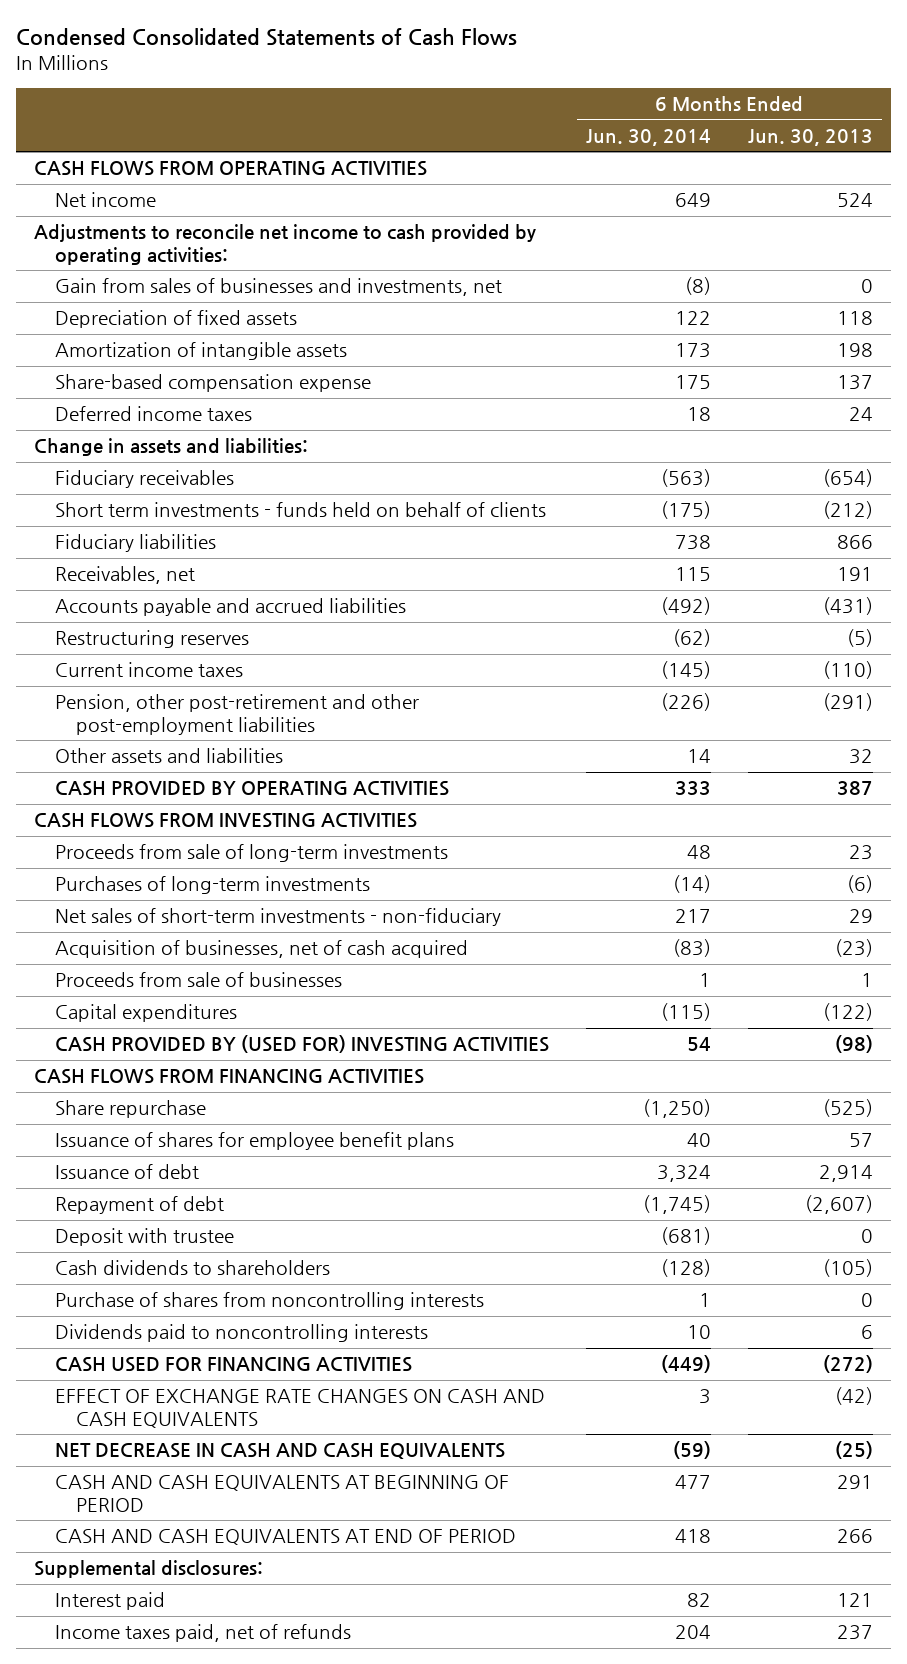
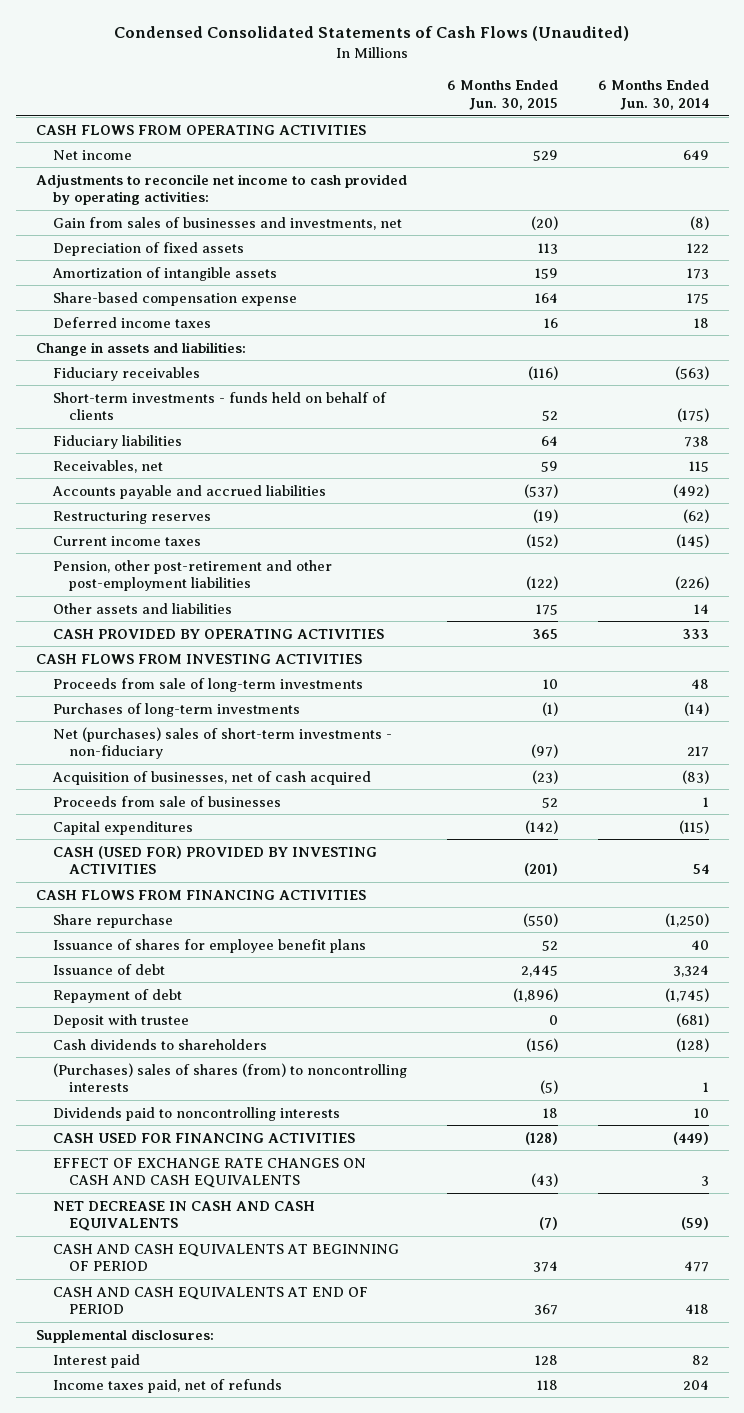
- Condensed Consolidated Statements of Cash Flows
+ Condensed Consolidated Statements of Cash Flows (Unaudited)
- | 6 Months Ended Jun. 30, 2014 | 6 Months Ended Jun. 30, 2013
+ | 6 Months Ended Jun. 30, 2015 | 6 Months Ended Jun. 30, 2014
- Short term investments - funds held on behalf of clients | (175) | (212)
+ Short-term investments - funds held on behalf of clients | 52 | (175)
- Net sales of short-term investments - non-fiduciary | 217 | 29
+ Net (purchases) sales of short-term investments - non-fiduciary | (97) | 217
- CASH PROVIDED BY (USED FOR) INVESTING ACTIVITIES | 54 | (98)
+ CASH (USED FOR) PROVIDED BY INVESTING ACTIVITIES | (201) | 54
- Purchase of shares from noncontrolling interests | 1 | 0
+ (Purchases) sales of shares (from) to noncontrolling interests | (5) | 1

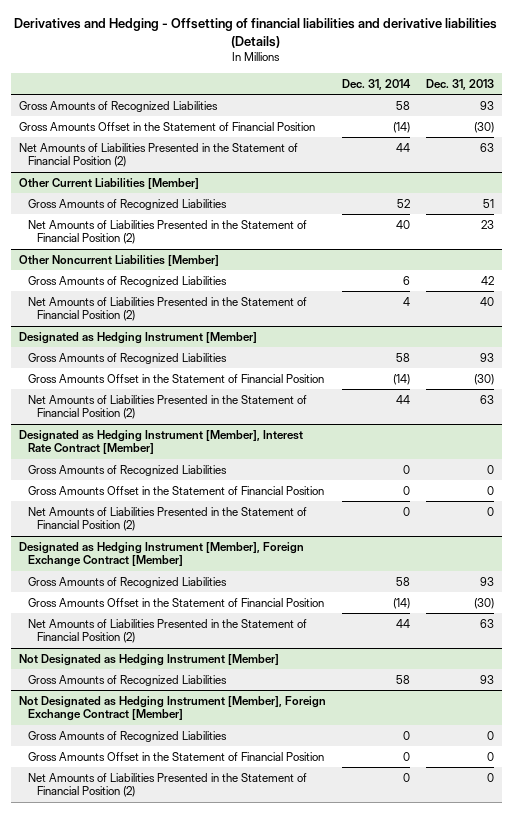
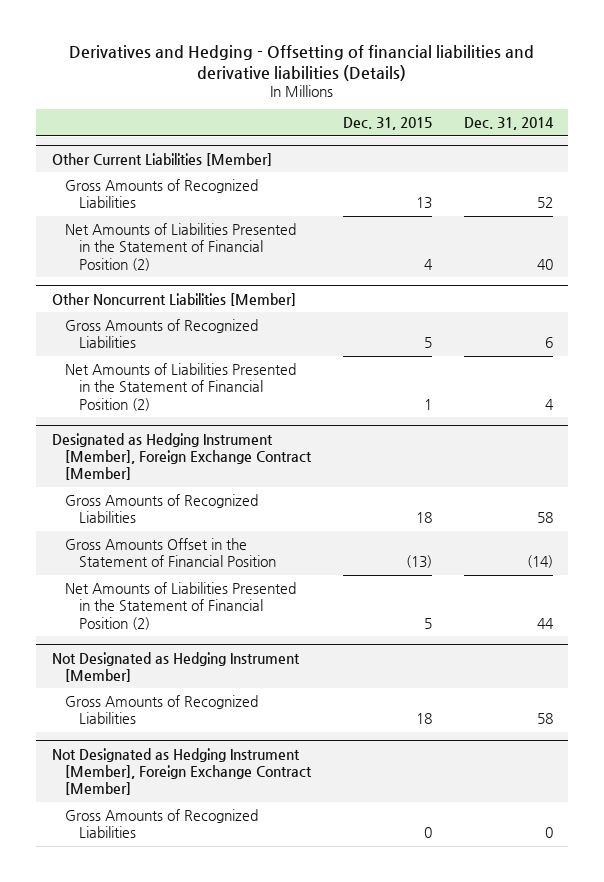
- | Dec. 31, 2014 | Dec. 31, 2013
+ | Dec. 31, 2015 | Dec. 31, 2014
- Gross Amounts of Recognized Liabilities | 58 | 93
- Gross Amounts Offset in the Statement of Financial Position | (14) | (30)
- Net Amounts of Liabilities Presented in the Statement of Financial Position (2) | 44 | 63
- Designated as Hedging Instrument [Member]
- Gross Amounts of Recognized Liabilities | 58 | 93
- Gross Amounts Offset in the Statement of Financial Position | (14) | (30)
- Net Amounts of Liabilities Presented in the Statement of Financial Position (2) | 44 | 63
- Designated as Hedging Instrument [Member], Interest Rate Contract [Member]
- Gross Amounts of Recognized Liabilities | 0 | 0
- Gross Amounts Offset in the Statement of Financial Position | 0 | 0
- Net Amounts of Liabilities Presented in the Statement of Financial Position (2) | 0 | 0
@ Not Designated as Hedging Instrument [Member], Foreign Exchange Contract [Member]
- Gross Amounts Offset in the Statement of Financial Position | 0 | 0
- Net Amounts of Liabilities Presented in the Statement of Financial Position (2) | 0 | 0

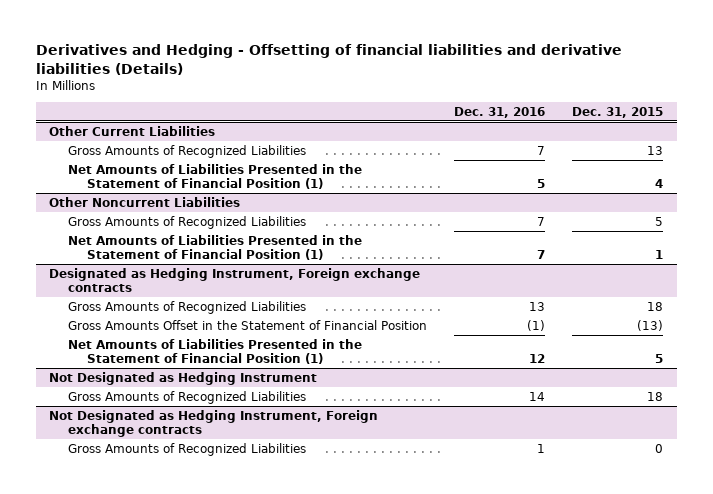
- | Dec. 31, 2015 | Dec. 31, 2014
+ | Dec. 31, 2016 | Dec. 31, 2015
- Other Current Liabilities [Member]
+ Other Current Liabilities
- Net Amounts of Liabilities Presented in the Statement of Financial Position (2) | 4 | 40
- Other Noncurrent Liabilities [Member]
+ Net Amounts of Liabilities Presented in the Statement of Financial Position (1) | 5 | 4
+ Other Noncurrent Liabilities
- Net Amounts of Liabilities Presented in the Statement of Financial Position (2) | 1 | 4
- Designated as Hedging Instrument [Member], Foreign Exchange Contract [Member]
+ Net Amounts of Liabilities Presented in the Statement of Financial Position (1) | 7 | 1
+ Designated as Hedging Instrument, Foreign exchange contracts
- Net Amounts of Liabilities Presented in the Statement of Financial Position (2) | 5 | 44
- Not Designated as Hedging Instrument [Member]
+ Net Amounts of Liabilities Presented in the Statement of Financial Position (1) | 12 | 5
+ Not Designated as Hedging Instrument
- Not Designated as Hedging Instrument [Member], Foreign Exchange Contract [Member]
+ Not Designated as Hedging Instrument, Foreign exchange contracts

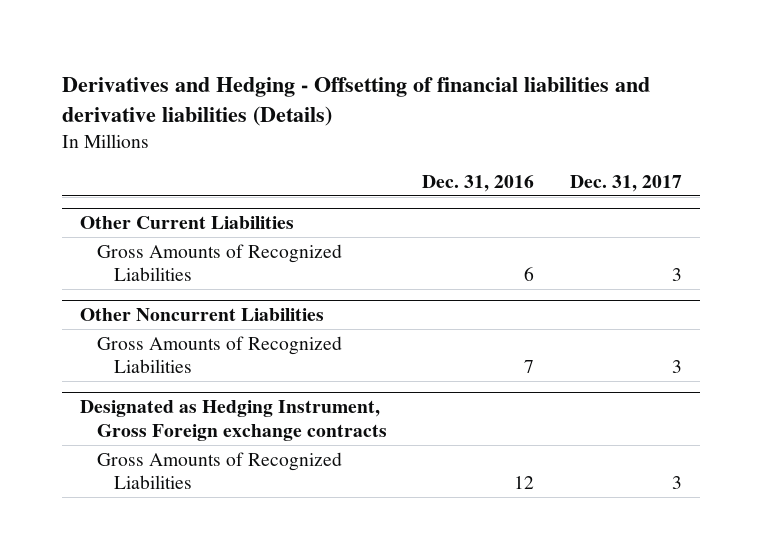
- | Dec. 31, 2016 | Dec. 31, 2015
+ | Dec. 31, 2016 | Dec. 31, 2017
@ Other Current Liabilities
- Gross Amounts of Recognized Liabilities | 7 | 13
- Net Amounts of Liabilities Presented in the Statement of Financial Position (1) | 5 | 4
+ Gross Amounts of Recognized Liabilities | 6 | 3
@ Other Noncurrent Liabilities
- Net Amounts of Liabilities Presented in the Statement of Financial Position (1) | 7 | 1
- Designated as Hedging Instrument, Foreign exchange contracts
- Gross Amounts of Recognized Liabilities | 13 | 18
- Gross Amounts Offset in the Statement of Financial Position | (1) | (13)
- Net Amounts of Liabilities Presented in the Statement of Financial Position (1) | 12 | 5
- Not Designated as Hedging Instrument
- Gross Amounts of Recognized Liabilities | 14 | 18
- Not Designated as Hedging Instrument, Foreign exchange contracts
- Gross Amounts of Recognized Liabilities | 1 | 0
+ Designated as Hedging Instrument, Gross Foreign exchange contracts
+ Gross Amounts of Recognized Liabilities | 12 | 3

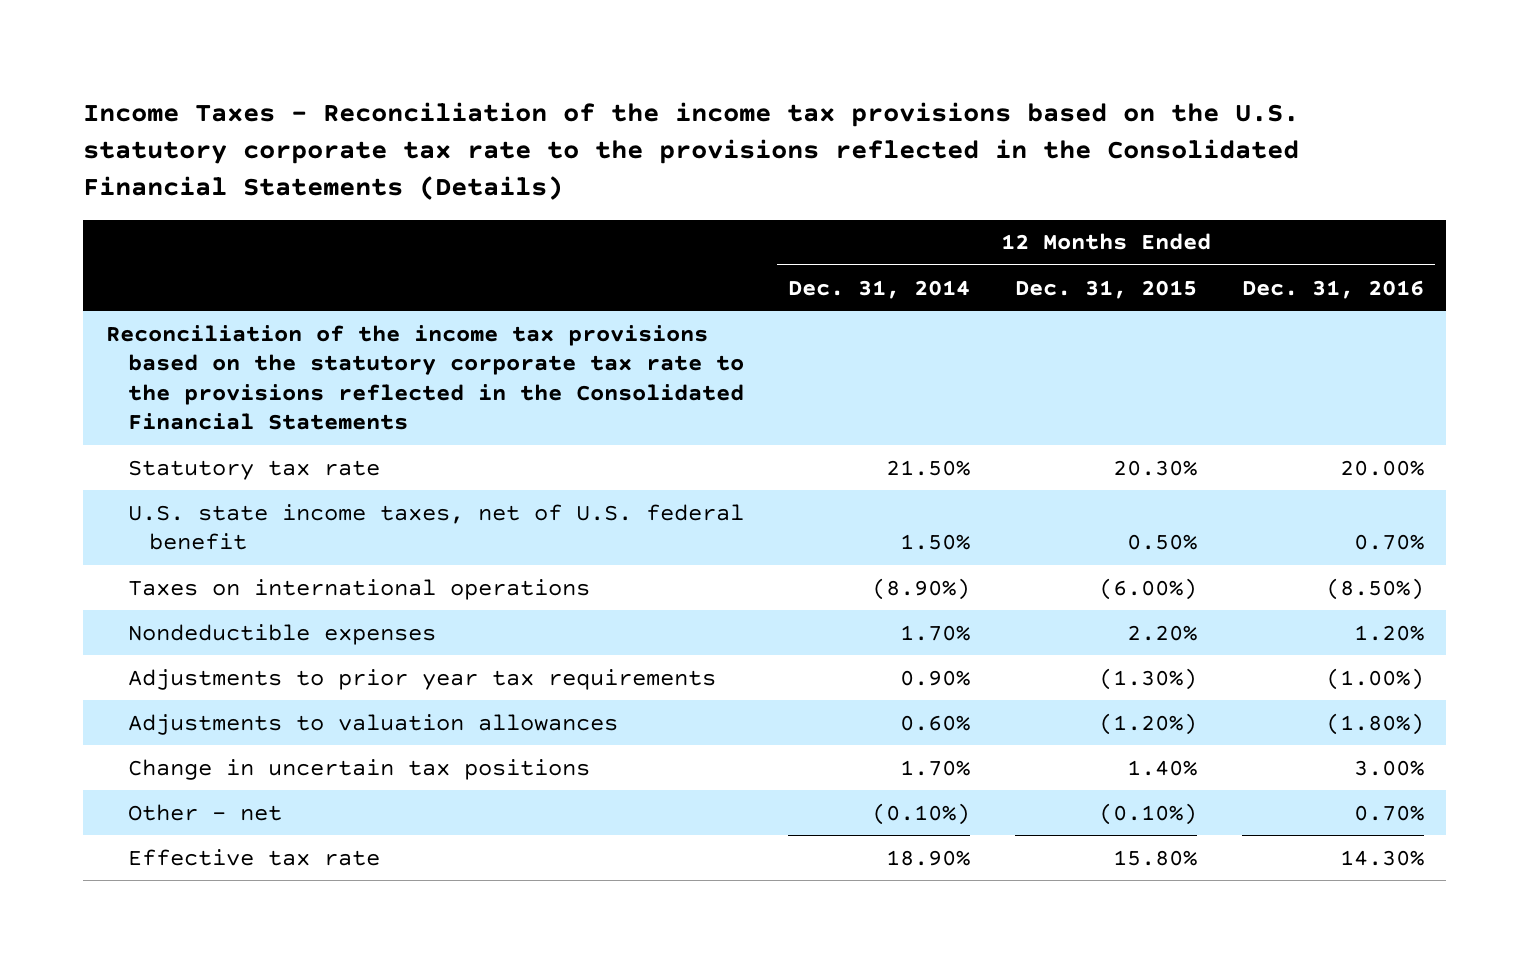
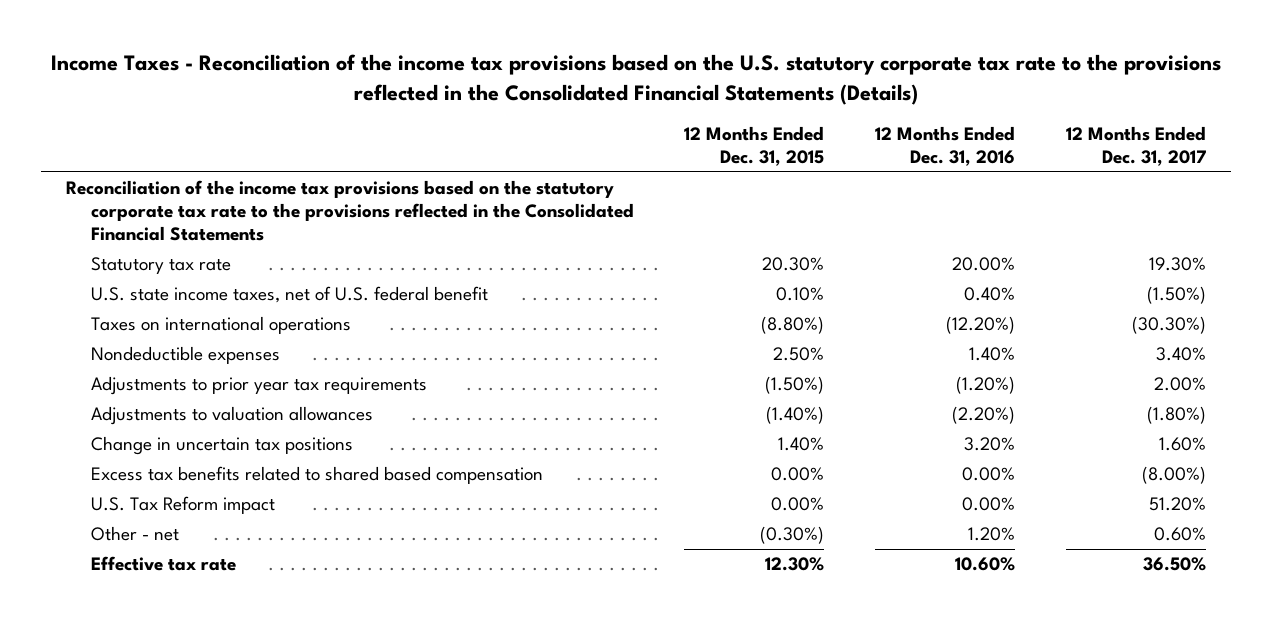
- | 12 Months Ended Dec. 31, 2014 | 12 Months Ended Dec. 31, 2015 | 12 Months Ended Dec. 31, 2016
+ | 12 Months Ended Dec. 31, 2015 | 12 Months Ended Dec. 31, 2016 | 12 Months Ended Dec. 31, 2017
- U.S. state income taxes, net of U.S. federal benefit | 1.50% | 0.50% | 0.70%
- Taxes on international operations | (8.90%) | (6.00%) | (8.50%)
- Nondeductible expenses | 1.70% | 2.20% | 1.20%
- Adjustments to prior year tax requirements | 0.90% | (1.30%) | (1.00%)
- Adjustments to valuation allowances | 0.60% | (1.20%) | (1.80%)
- Change in uncertain tax positions | 1.70% | 1.40% | 3.00%
- Other - net | (0.10%) | (0.10%) | 0.70%
- Effective tax rate | 18.90% | 15.80% | 14.30%
+ U.S. state income taxes, net of U.S. federal benefit | 0.10% | 0.40% | (1.50%)
+ Taxes on international operations | (8.80%) | (12.20%) | (30.30%)
+ Nondeductible expenses | 2.50% | 1.40% | 3.40%
+ Adjustments to prior year tax requirements | (1.50%) | (1.20%) | 2.00%
+ Adjustments to valuation allowances | (1.40%) | (2.20%) | (1.80%)
+ Change in uncertain tax positions | 1.40% | 3.20% | 1.60%
+ Excess tax benefits related to shared based compensation | 0.00% | 0.00% | (8.00%)
+ U.S. Tax Reform impact | 0.00% | 0.00% | 51.20%
+ Other - net | (0.30%) | 1.20% | 0.60%
+ Effective tax rate | 12.30% | 10.60% | 36.50%

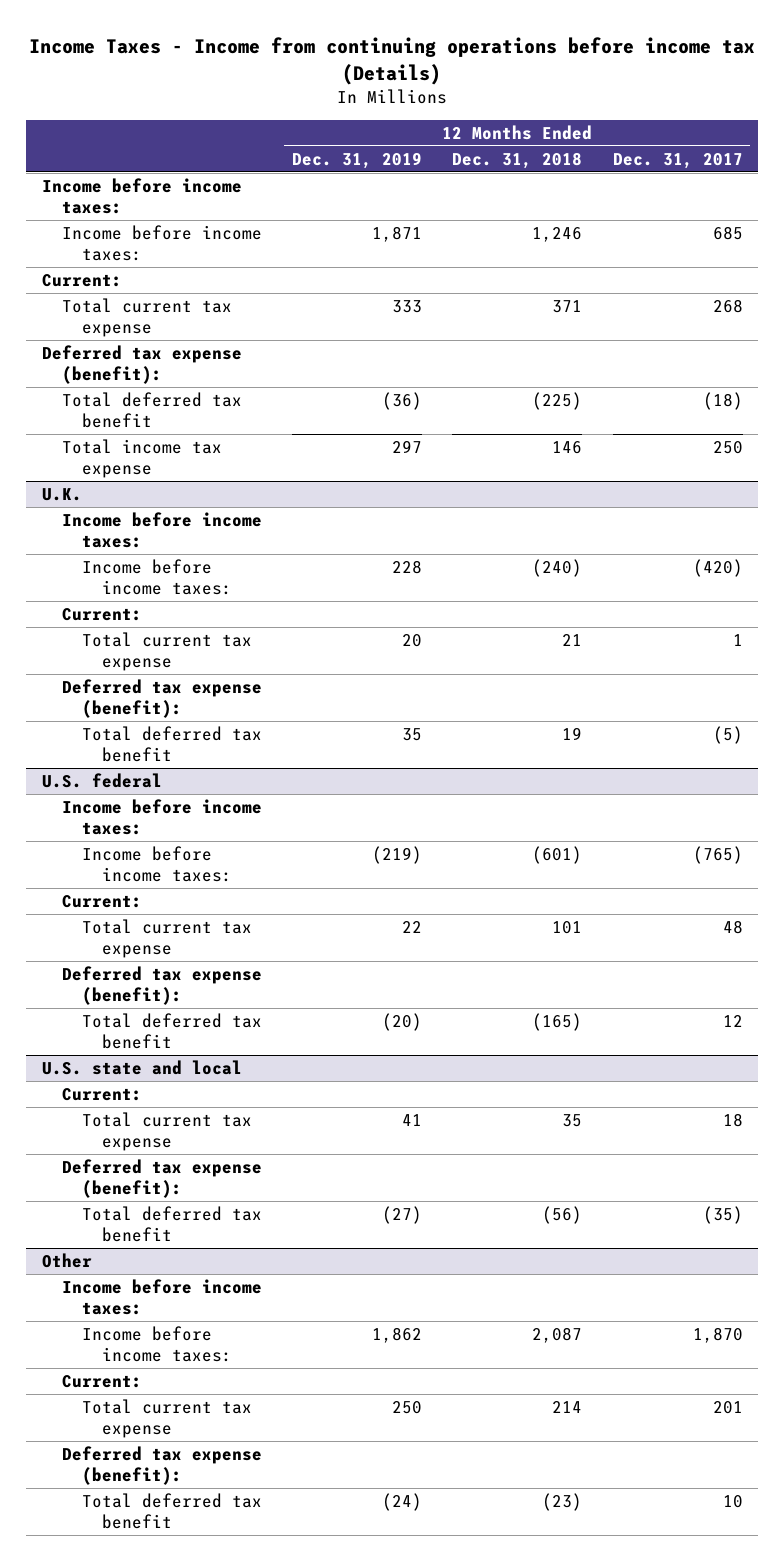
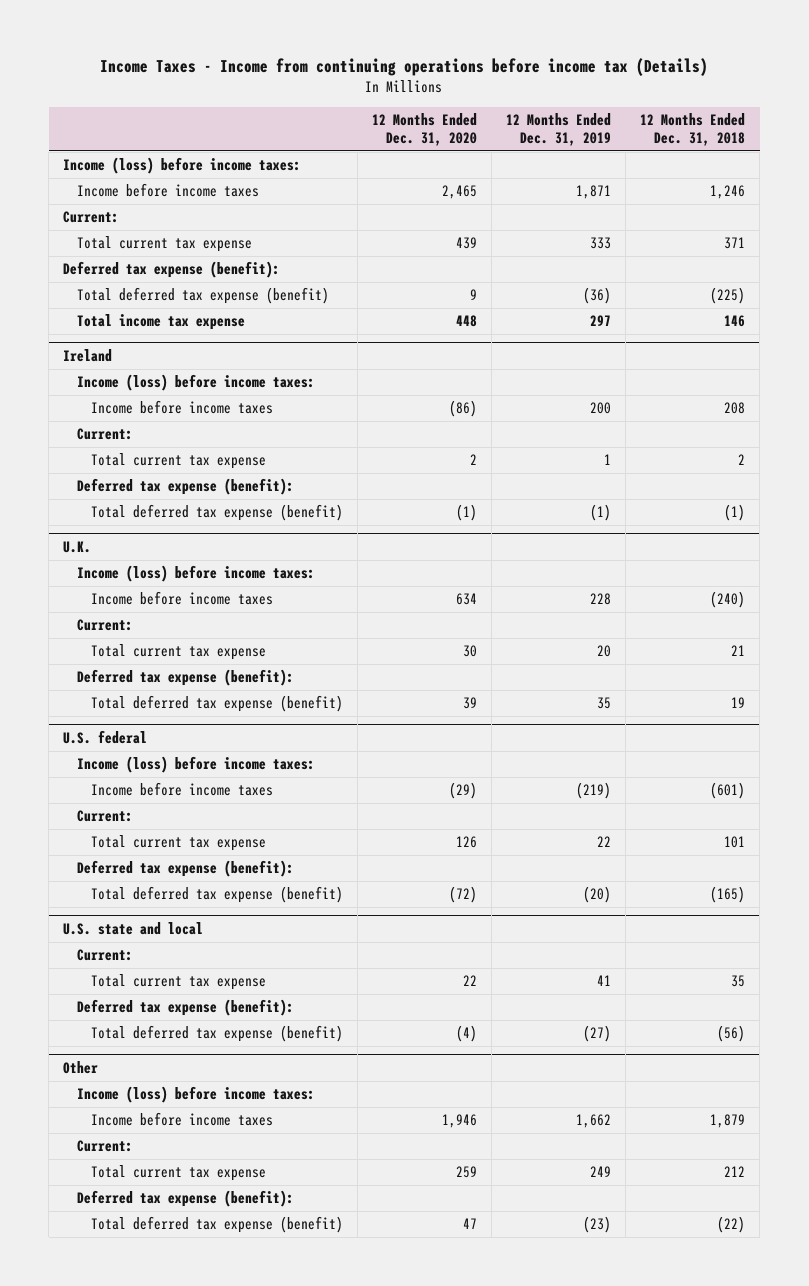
- | 12 Months Ended Dec. 31, 2019 | 12 Months Ended Dec. 31, 2018 | 12 Months Ended Dec. 31, 2017
+ | 12 Months Ended Dec. 31, 2020 | 12 Months Ended Dec. 31, 2019 | 12 Months Ended Dec. 31, 2018
- Income before income taxes:
- Income before income taxes: | 1,871 | 1,246 | 685
+ Income (loss) before income taxes:
+ Income before income taxes | 2,465 | 1,871 | 1,246
- Total deferred tax benefit | (36) | (225) | (18)
+ Total deferred tax expense (benefit) | 9 | (36) | (225)
+ Ireland
+ Income (loss) before income taxes:
+ Income before income taxes | (86) | 200 | 208
+ Current:
+ Total current tax expense | 2 | 1 | 2
+ Deferred tax expense (benefit):
+ Total deferred tax expense (benefit) | (1) | (1) | (1)
@ U.K.
- Income before income taxes:
- Income before income taxes: | 228 | (240) | (420)
+ Income (loss) before income taxes:
+ Income before income taxes | 634 | 228 | (240)
- Total deferred tax benefit | 35 | 19 | (5)
+ Total deferred tax expense (benefit) | 39 | 35 | 19
@ U.S. federal
- Income before income taxes:
- Income before income taxes: | (219) | (601) | (765)
+ Income (loss) before income taxes:
+ Income before income taxes | (29) | (219) | (601)
- Total deferred tax benefit | (20) | (165) | 12
+ Total deferred tax expense (benefit) | (72) | (20) | (165)
@ U.S. state and local
- Total deferred tax benefit | (27) | (56) | (35)
+ Total deferred tax expense (benefit) | (4) | (27) | (56)
@ Other
- Income before income taxes:
- Income before income taxes: | 1,862 | 2,087 | 1,870
+ Income (loss) before income taxes:
+ Income before income taxes | 1,946 | 1,662 | 1,879
- Total current tax expense | 250 | 214 | 201
+ Total current tax expense | 259 | 249 | 212
- Total deferred tax benefit | (24) | (23) | 10
+ Total deferred tax expense (benefit) | 47 | (23) | (22)

